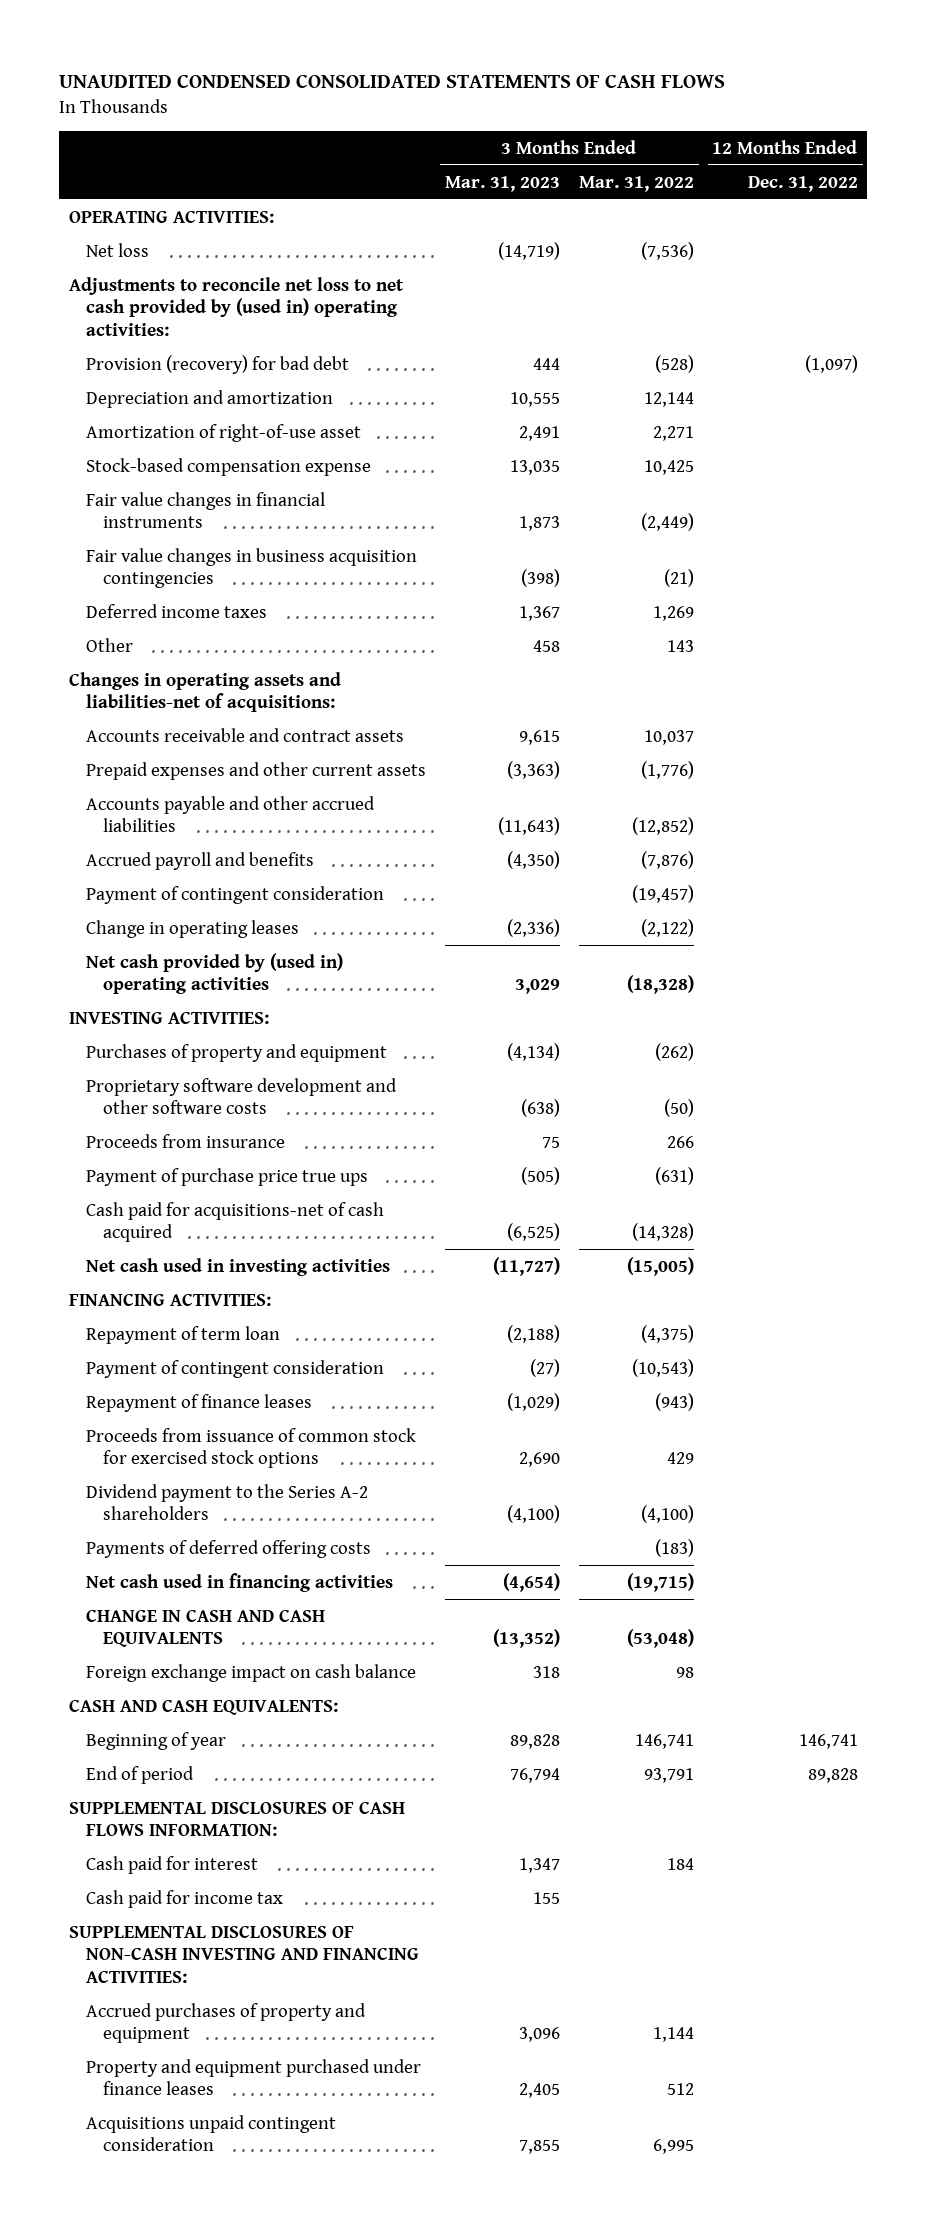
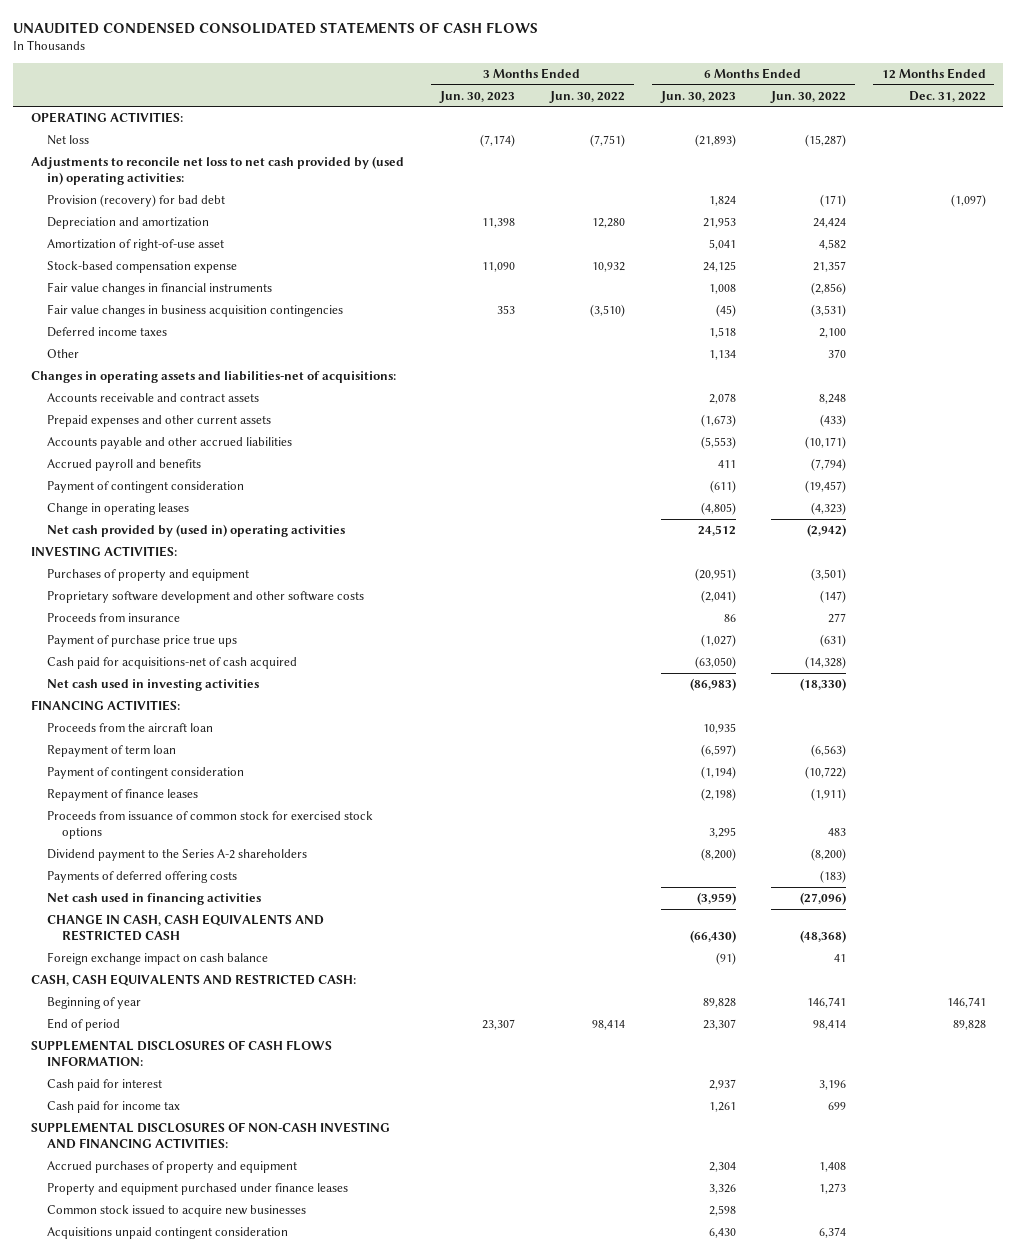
- | 3 Months Ended Mar. 31, 2023 | 3 Months Ended Mar. 31, 2022 | 12 Months Ended Dec. 31, 2022
+ | 3 Months Ended Jun. 30, 2023 | 3 Months Ended Jun. 30, 2022 | 6 Months Ended Jun. 30, 2023 | 6 Months Ended Jun. 30, 2022 | 12 Months Ended Dec. 31, 2022
+ Proceeds from the aircraft loan | | | 10,935 | |
- CHANGE IN CASH AND CASH EQUIVALENTS | (13,352) | (53,048) |
+ CHANGE IN CASH, CASH EQUIVALENTS AND RESTRICTED CASH | | | (66,430) | (48,368) |
- CASH AND CASH EQUIVALENTS:
+ CASH, CASH EQUIVALENTS AND RESTRICTED CASH:
+ Common stock issued to acquire new businesses | | | 2,598 | |

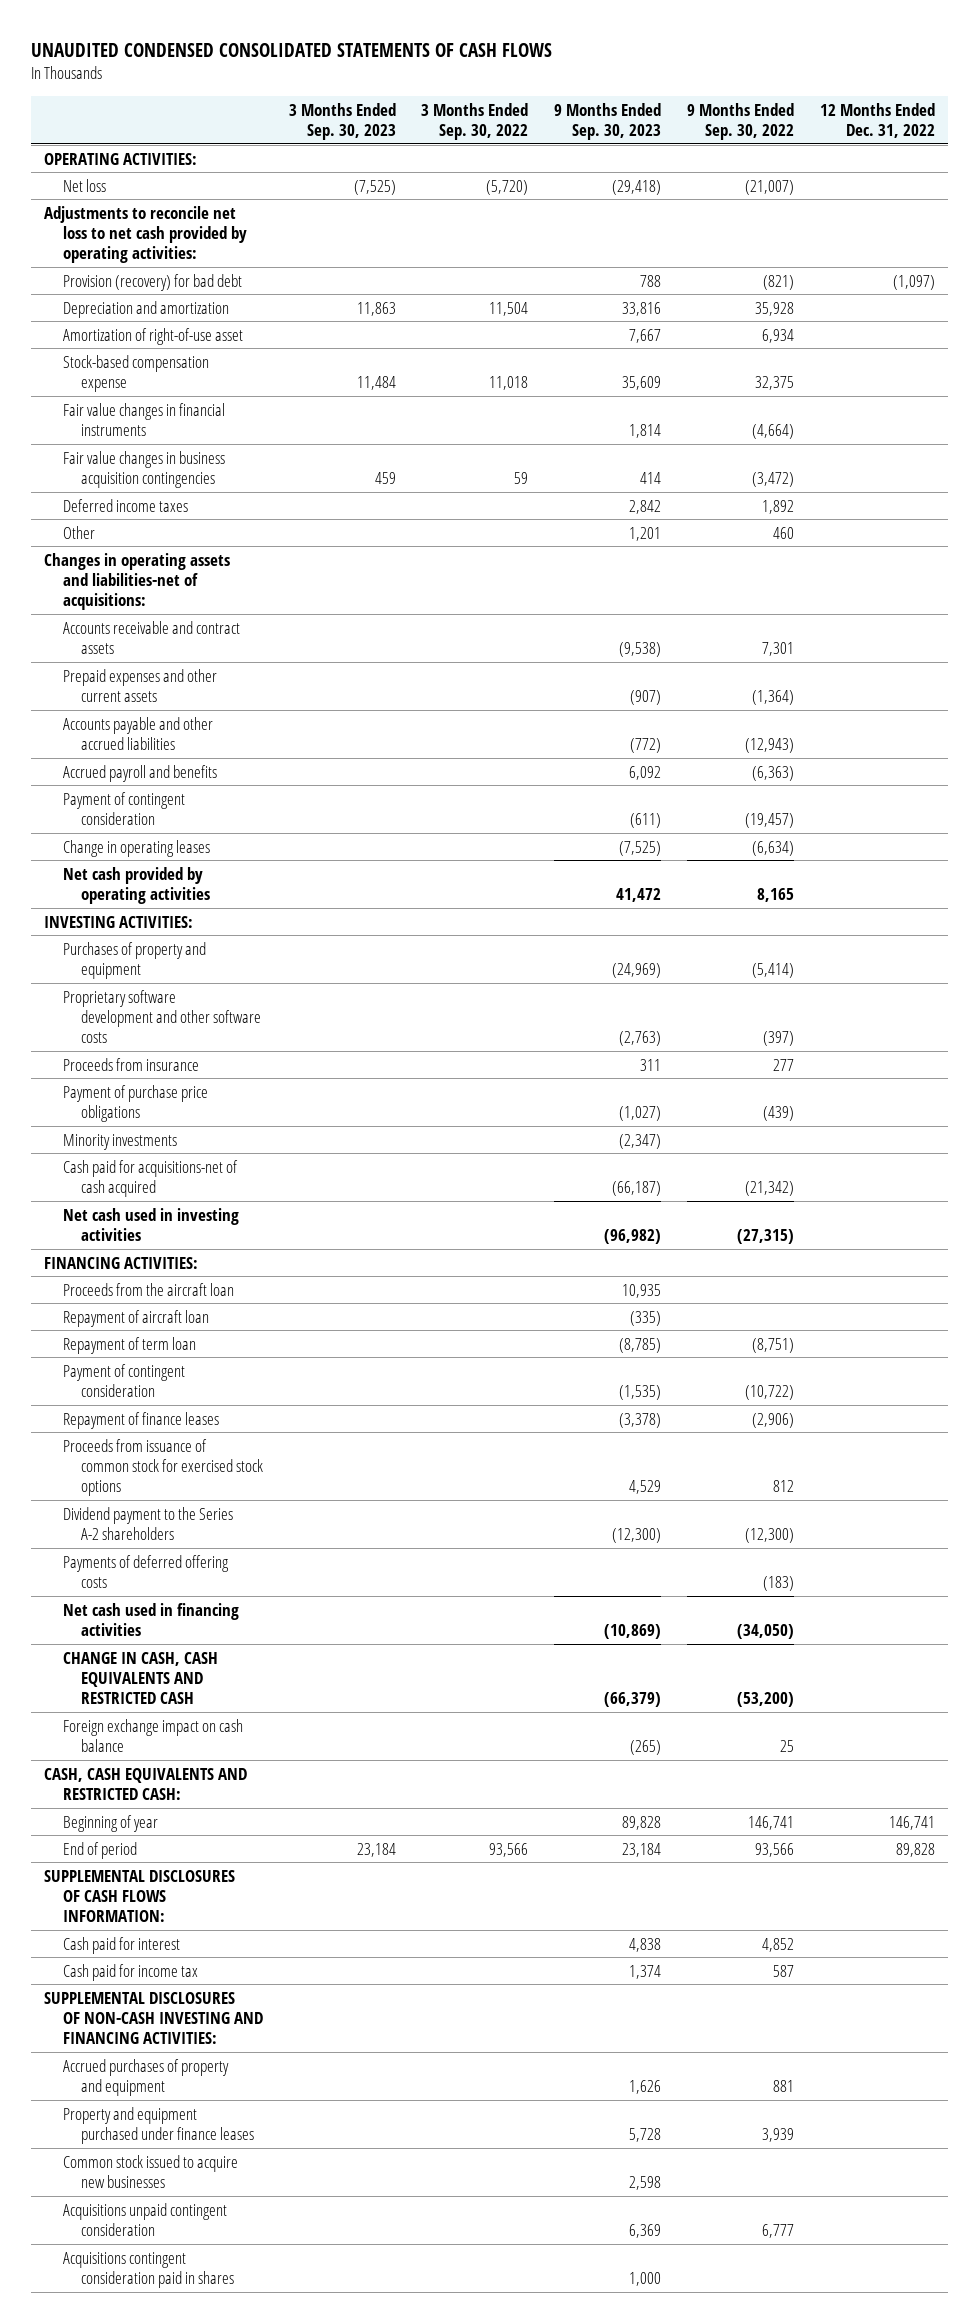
- | 3 Months Ended Jun. 30, 2023 | 3 Months Ended Jun. 30, 2022 | 6 Months Ended Jun. 30, 2023 | 6 Months Ended Jun. 30, 2022 | 12 Months Ended Dec. 31, 2022
+ | 3 Months Ended Sep. 30, 2023 | 3 Months Ended Sep. 30, 2022 | 9 Months Ended Sep. 30, 2023 | 9 Months Ended Sep. 30, 2022 | 12 Months Ended Dec. 31, 2022
- Adjustments to reconcile net loss to net cash provided by (used in) operating activities:
+ Adjustments to reconcile net loss to net cash provided by operating activities:
- Net cash provided by (used in) operating activities | | | 24,512 | (2,942) |
+ Net cash provided by operating activities | | | 41,472 | 8,165 |
- Payment of purchase price true ups | | | (1,027) | (631) |
+ Payment of purchase price obligations | | | (1,027) | (439) |
+ Minority investments | | | (2,347) | |
+ Repayment of aircraft loan | | | (335) | |
+ Acquisitions contingent consideration paid in shares | | | 1,000 | |

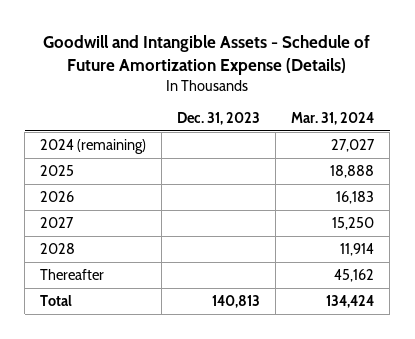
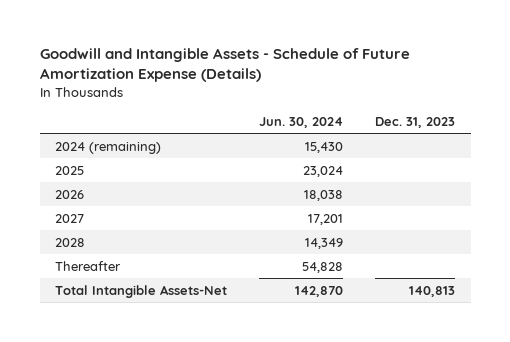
- | Dec. 31, 2023 | Mar. 31, 2024
+ | Jun. 30, 2024 | Dec. 31, 2023
- Total | 140,813 | 134,424
+ Total Intangible Assets-Net | 142,870 | 140,813

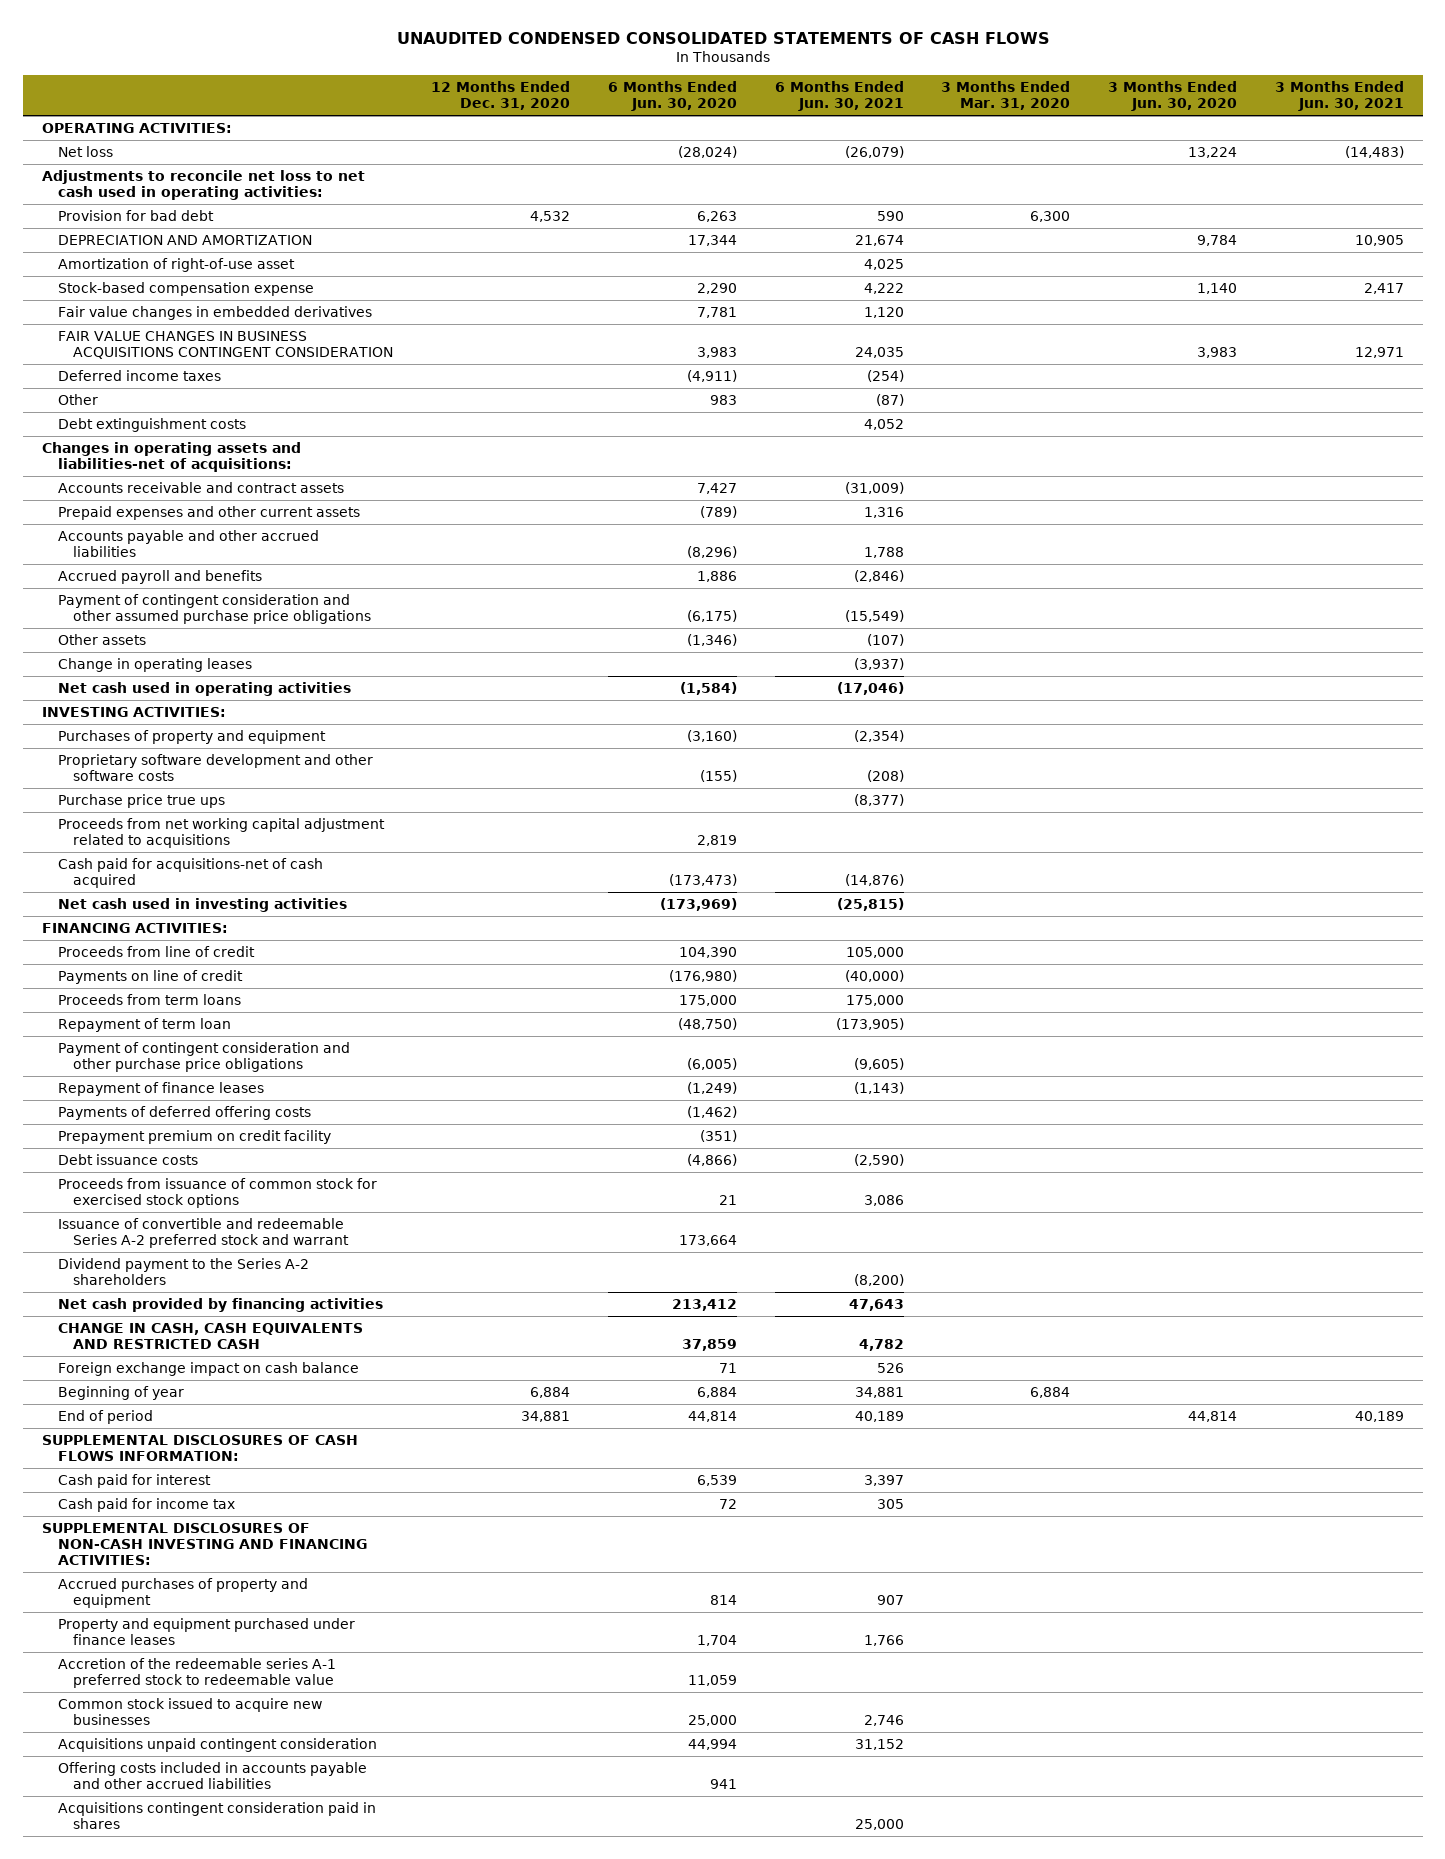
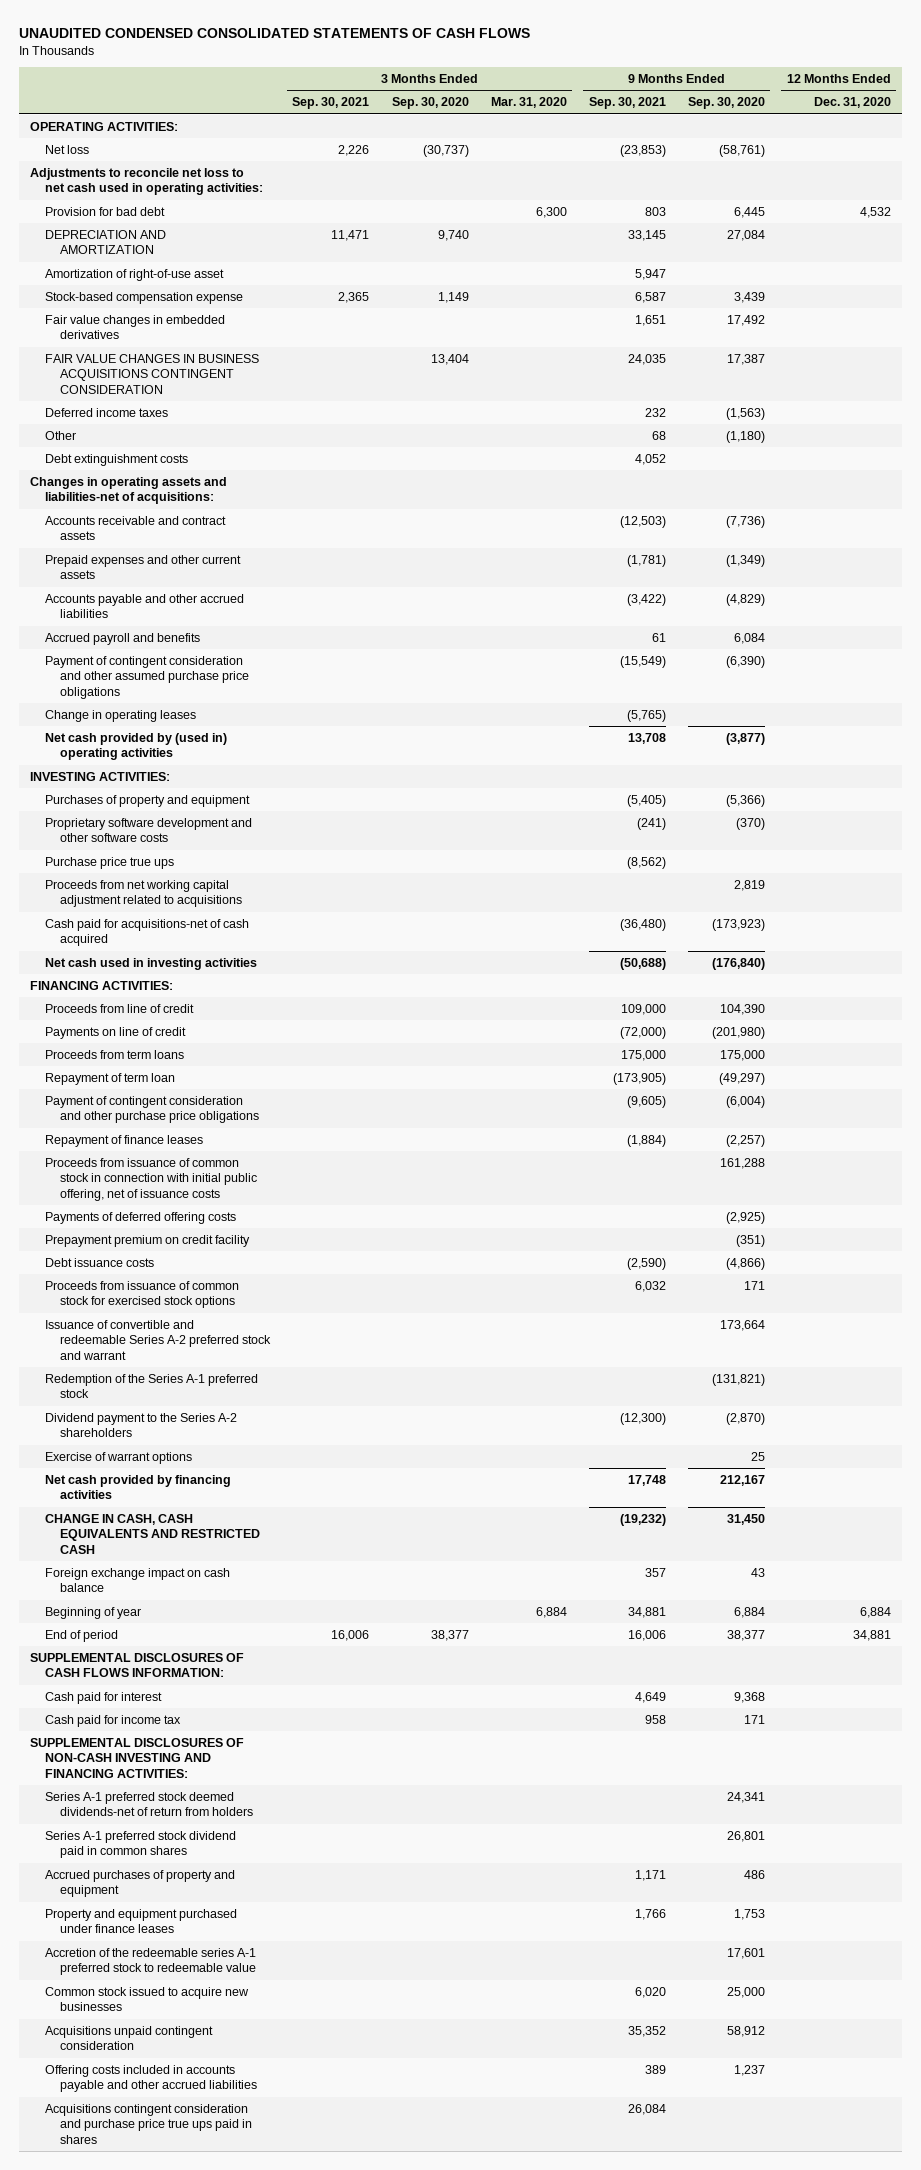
- | 12 Months Ended Dec. 31, 2020 | 6 Months Ended Jun. 30, 2020 | 6 Months Ended Jun. 30, 2021 | 3 Months Ended Mar. 31, 2020 | 3 Months Ended Jun. 30, 2020 | 3 Months Ended Jun. 30, 2021
+ | 3 Months Ended Sep. 30, 2021 | 3 Months Ended Sep. 30, 2020 | 3 Months Ended Mar. 31, 2020 | 9 Months Ended Sep. 30, 2021 | 9 Months Ended Sep. 30, 2020 | 12 Months Ended Dec. 31, 2020
- Other assets | | (1,346) | (107) | | |
- Net cash used in operating activities | | (1,584) | (17,046) | | |
+ Net cash provided by (used in) operating activities | | | | 13,708 | (3,877) |
+ Proceeds from issuance of common stock in connection with initial public offering, net of issuance costs | | | | | 161,288 |
+ Redemption of the Series A-1 preferred stock | | | | | (131,821) |
+ Exercise of warrant options | | | | | 25 |
+ Series A-1 preferred stock deemed dividends-net of return from holders | | | | | 24,341 |
+ Series A-1 preferred stock dividend paid in common shares | | | | | 26,801 |
- Acquisitions contingent consideration paid in shares | | | 25,000 | | |
+ Acquisitions contingent consideration and purchase price true ups paid in shares | | | | 26,084 | |

